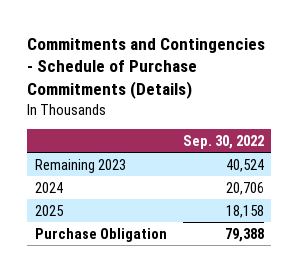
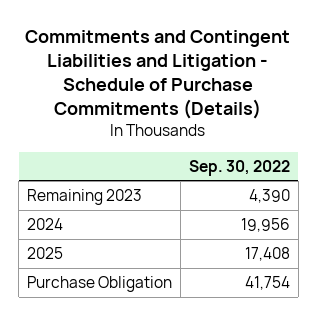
- Commitments and Contingencies - Schedule of Purchase Commitments (Details)
+ Commitments and Contingent Liabilities and Litigation - Schedule of Purchase Commitments (Details)
- Remaining 2023 | 40,524
- 2024 | 20,706
- 2025 | 18,158
- Purchase Obligation | 79,388
+ Remaining 2023 | 4,390
+ 2024 | 19,956
+ 2025 | 17,408
+ Purchase Obligation | 41,754

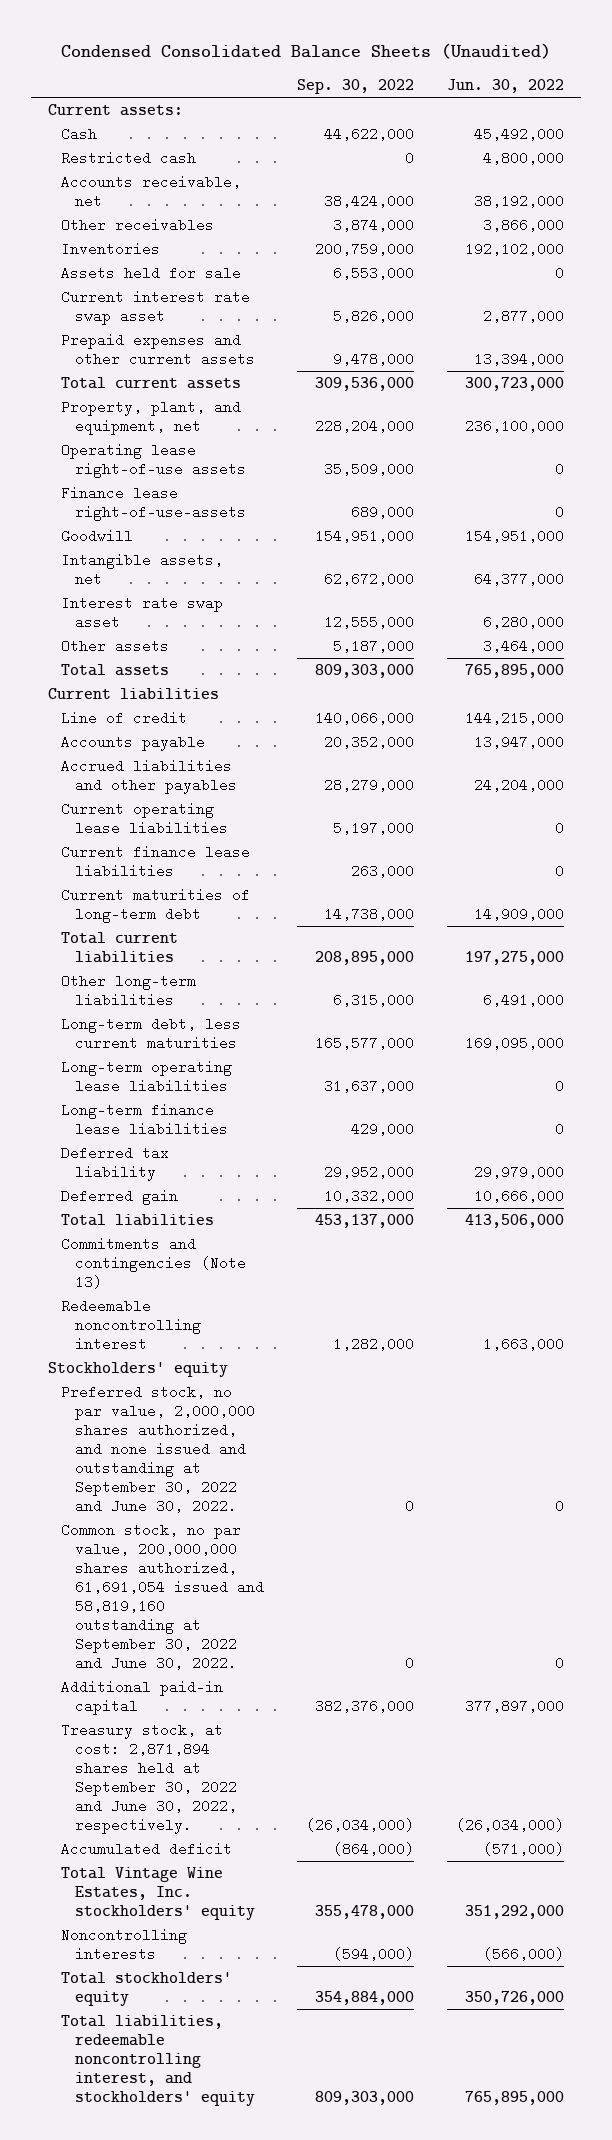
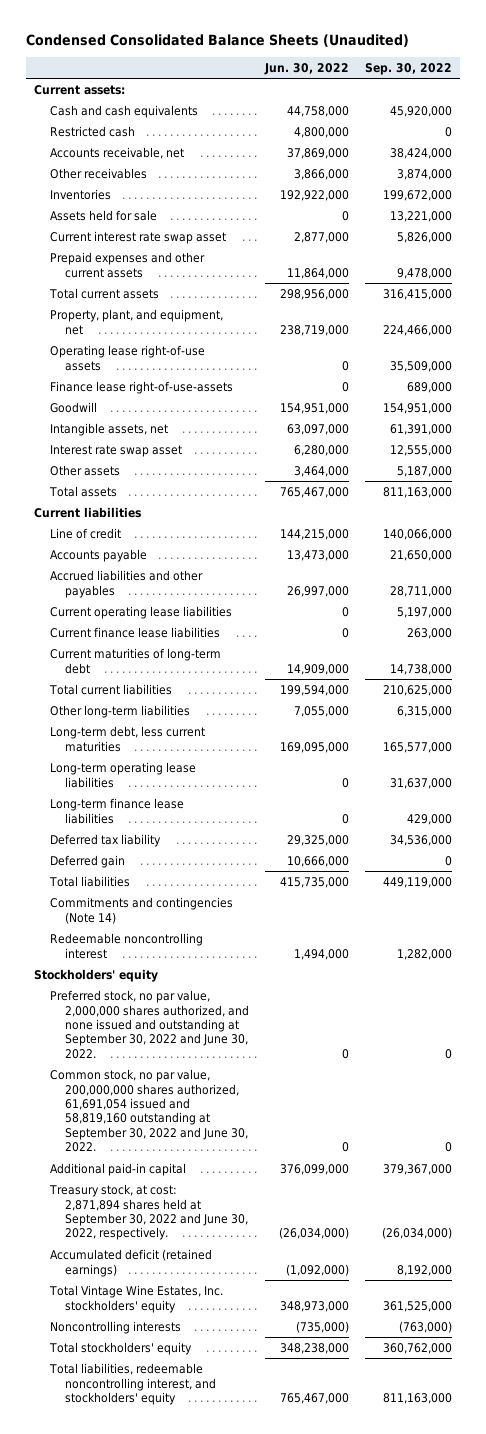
- | Sep. 30, 2022 | Jun. 30, 2022
+ | Jun. 30, 2022 | Sep. 30, 2022
- Cash | 44,622,000 | 45,492,000
+ Cash and cash equivalents | 44,758,000 | 45,920,000
- Accounts receivable, net | 38,424,000 | 38,192,000
+ Accounts receivable, net | 37,869,000 | 38,424,000
- Inventories | 200,759,000 | 192,102,000
- Assets held for sale | 6,553,000 | 0
+ Inventories | 192,922,000 | 199,672,000
+ Assets held for sale | 0 | 13,221,000
- Prepaid expenses and other current assets | 9,478,000 | 13,394,000
- Total current assets | 309,536,000 | 300,723,000
- Property, plant, and equipment, net | 228,204,000 | 236,100,000
+ Prepaid expenses and other current assets | 11,864,000 | 9,478,000
+ Total current assets | 298,956,000 | 316,415,000
+ Property, plant, and equipment, net | 238,719,000 | 224,466,000
- Intangible assets, net | 62,672,000 | 64,377,000
+ Intangible assets, net | 63,097,000 | 61,391,000
- Total assets | 809,303,000 | 765,895,000
+ Total assets | 765,467,000 | 811,163,000
- Accounts payable | 20,352,000 | 13,947,000
- Accrued liabilities and other payables | 28,279,000 | 24,204,000
+ Accounts payable | 13,473,000 | 21,650,000
+ Accrued liabilities and other payables | 26,997,000 | 28,711,000
- Total current liabilities | 208,895,000 | 197,275,000
- Other long-term liabilities | 6,315,000 | 6,491,000
+ Total current liabilities | 199,594,000 | 210,625,000
+ Other long-term liabilities | 7,055,000 | 6,315,000
- Deferred tax liability | 29,952,000 | 29,979,000
- Deferred gain | 10,332,000 | 10,666,000
- Total liabilities | 453,137,000 | 413,506,000
- Commitments and contingencies (Note 13)
- Redeemable noncontrolling interest | 1,282,000 | 1,663,000
+ Deferred tax liability | 29,325,000 | 34,536,000
+ Deferred gain | 10,666,000 | 0
+ Total liabilities | 415,735,000 | 449,119,000
+ Commitments and contingencies (Note 14)
+ Redeemable noncontrolling interest | 1,494,000 | 1,282,000
- Additional paid-in capital | 382,376,000 | 377,897,000
+ Additional paid-in capital | 376,099,000 | 379,367,000
- Accumulated deficit | (864,000) | (571,000)
- Total Vintage Wine Estates, Inc. stockholders' equity | 355,478,000 | 351,292,000
- Noncontrolling interests | (594,000) | (566,000)
- Total stockholders' equity | 354,884,000 | 350,726,000
- Total liabilities, redeemable noncontrolling interest, and stockholders' equity | 809,303,000 | 765,895,000
+ Accumulated deficit (retained earnings) | (1,092,000) | 8,192,000
+ Total Vintage Wine Estates, Inc. stockholders' equity | 348,973,000 | 361,525,000
+ Noncontrolling interests | (735,000) | (763,000)
+ Total stockholders' equity | 348,238,000 | 360,762,000
+ Total liabilities, redeemable noncontrolling interest, and stockholders' equity | 765,467,000 | 811,163,000

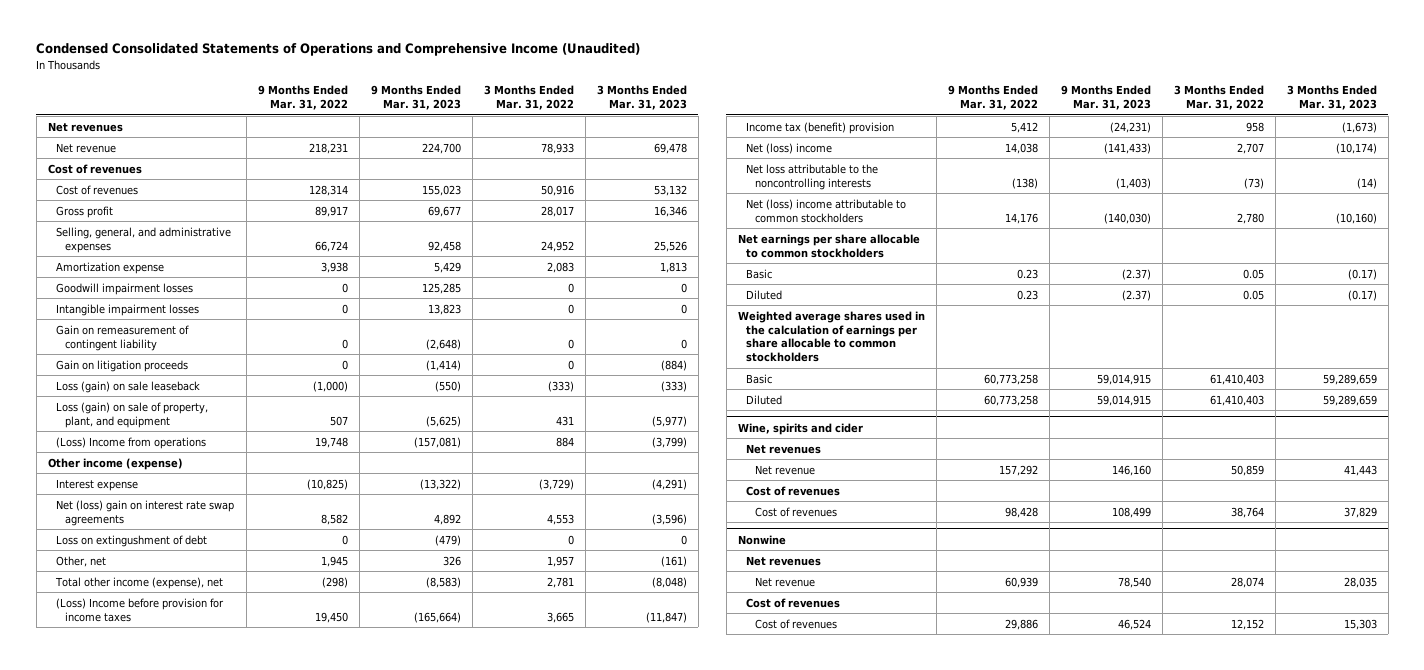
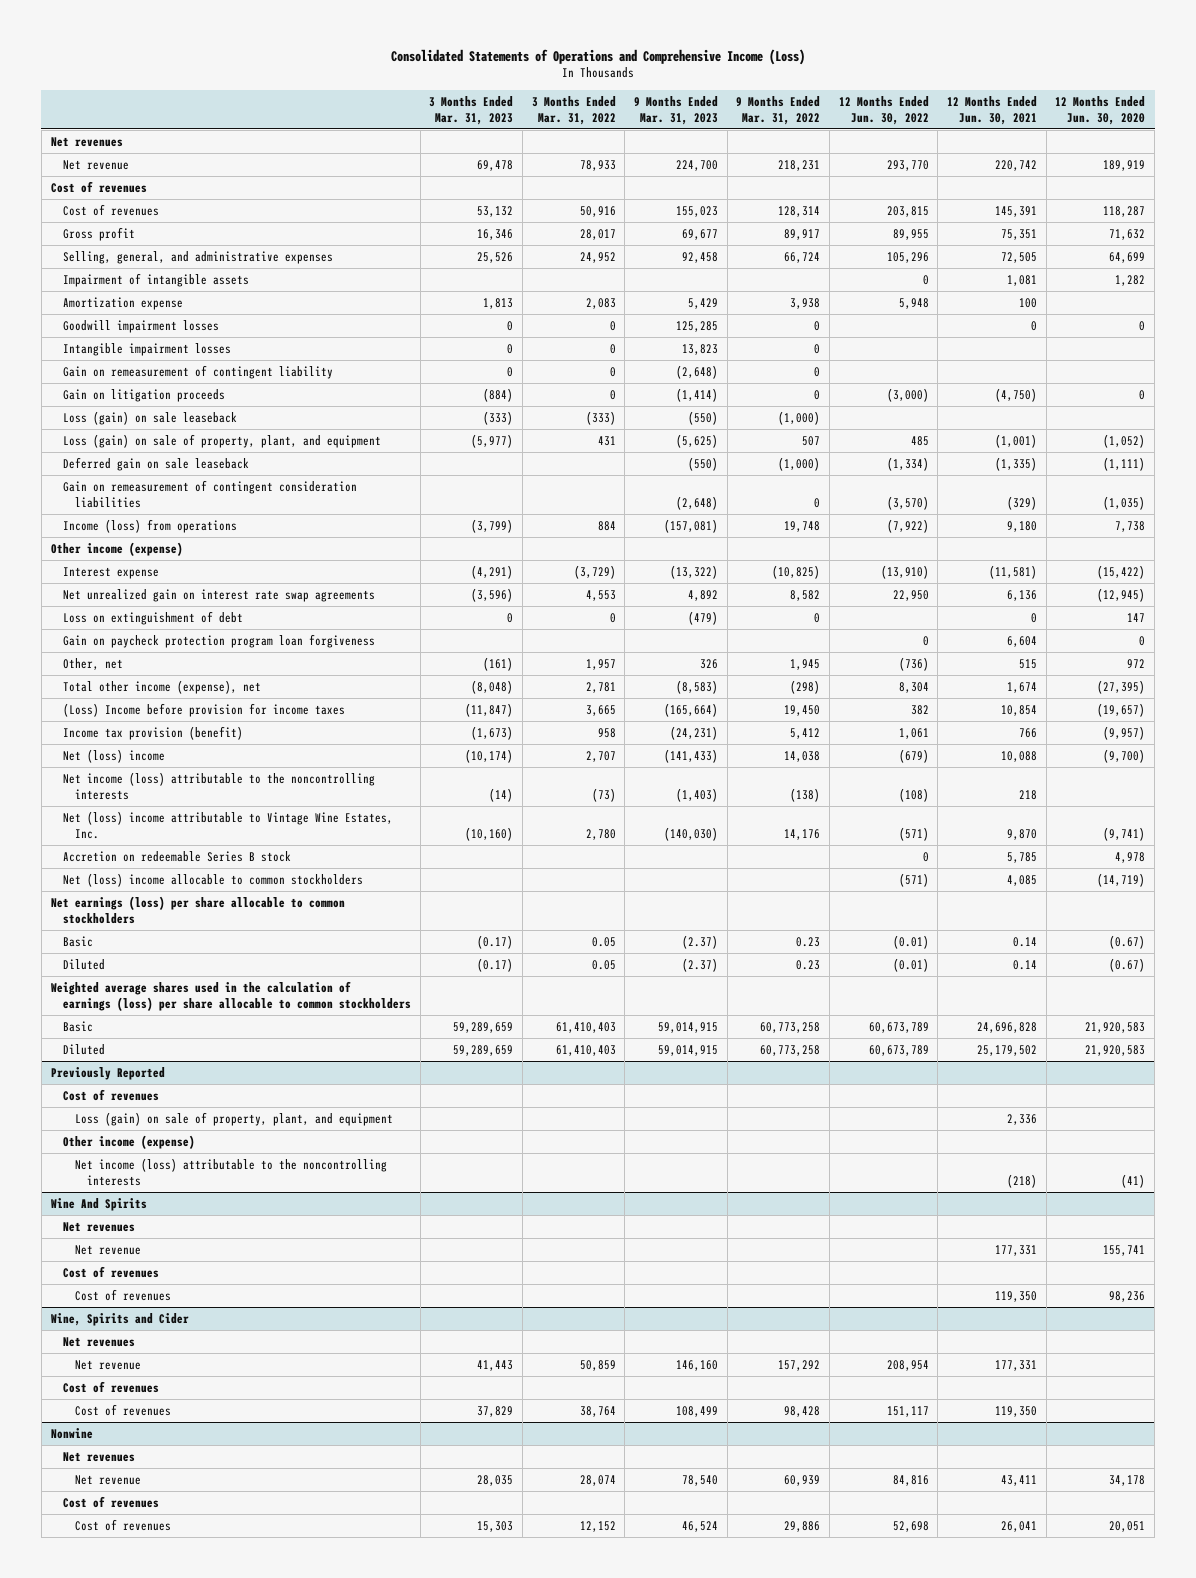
- Condensed Consolidated Statements of Operations and Comprehensive Income (Unaudited)
+ Consolidated Statements of Operations and Comprehensive Income (Loss)
- | 9 Months Ended Mar. 31, 2022 | 9 Months Ended Mar. 31, 2023 | 3 Months Ended Mar. 31, 2022 | 3 Months Ended Mar. 31, 2023
+ | 3 Months Ended Mar. 31, 2023 | 3 Months Ended Mar. 31, 2022 | 9 Months Ended Mar. 31, 2023 | 9 Months Ended Mar. 31, 2022 | 12 Months Ended Jun. 30, 2022 | 12 Months Ended Jun. 30, 2021 | 12 Months Ended Jun. 30, 2020
+ Impairment of intangible assets | | | | | 0 | 1,081 | 1,282
- (Loss) Income from operations | 19,748 | (157,081) | 884 | (3,799)
+ Deferred gain on sale leaseback | | | (550) | (1,000) | (1,334) | (1,335) | (1,111)
+ Gain on remeasurement of contingent consideration liabilities | | | (2,648) | 0 | (3,570) | (329) | (1,035)
+ Income (loss) from operations | (3,799) | 884 | (157,081) | 19,748 | (7,922) | 9,180 | 7,738
- Net (loss) gain on interest rate swap agreements | 8,582 | 4,892 | 4,553 | (3,596)
- Loss on extingushment of debt | 0 | (479) | 0 | 0
+ Net unrealized gain on interest rate swap agreements | (3,596) | 4,553 | 4,892 | 8,582 | 22,950 | 6,136 | (12,945)
+ Loss on extinguishment of debt | 0 | 0 | (479) | 0 | | 0 | 147
+ Gain on paycheck protection program loan forgiveness | | | | | 0 | 6,604 | 0
- Income tax (benefit) provision | 5,412 | (24,231) | 958 | (1,673)
+ Income tax provision (benefit) | (1,673) | 958 | (24,231) | 5,412 | 1,061 | 766 | (9,957)
- Net loss attributable to the noncontrolling interests | (138) | (1,403) | (73) | (14)
- Net (loss) income attributable to common stockholders | 14,176 | (140,030) | 2,780 | (10,160)
- Net earnings per share allocable to common stockholders
+ Net income (loss) attributable to the noncontrolling interests | (14) | (73) | (1,403) | (138) | (108) | 218 |
+ Net (loss) income attributable to Vintage Wine Estates, Inc. | (10,160) | 2,780 | (140,030) | 14,176 | (571) | 9,870 | (9,741)
+ Accretion on redeemable Series B stock | | | | | 0 | 5,785 | 4,978
+ Net (loss) income allocable to common stockholders | | | | | (571) | 4,085 | (14,719)
+ Net earnings (loss) per share allocable to common stockholders
- Weighted average shares used in the calculation of earnings per share allocable to common stockholders
+ Weighted average shares used in the calculation of earnings (loss) per share allocable to common stockholders
- Wine, spirits and cider
+ Previously Reported
+ Cost of revenues
+ Loss (gain) on sale of property, plant, and equipment | | | | | | 2,336 |
+ Other income (expense)
+ Net income (loss) attributable to the noncontrolling interests | | | | | | (218) | (41)
+ Wine And Spirits
+ Net revenue | | | | | | 177,331 | 155,741
+ Cost of revenues
+ Cost of revenues | | | | | | 119,350 | 98,236
+ Wine, Spirits and Cider
+ Net revenues

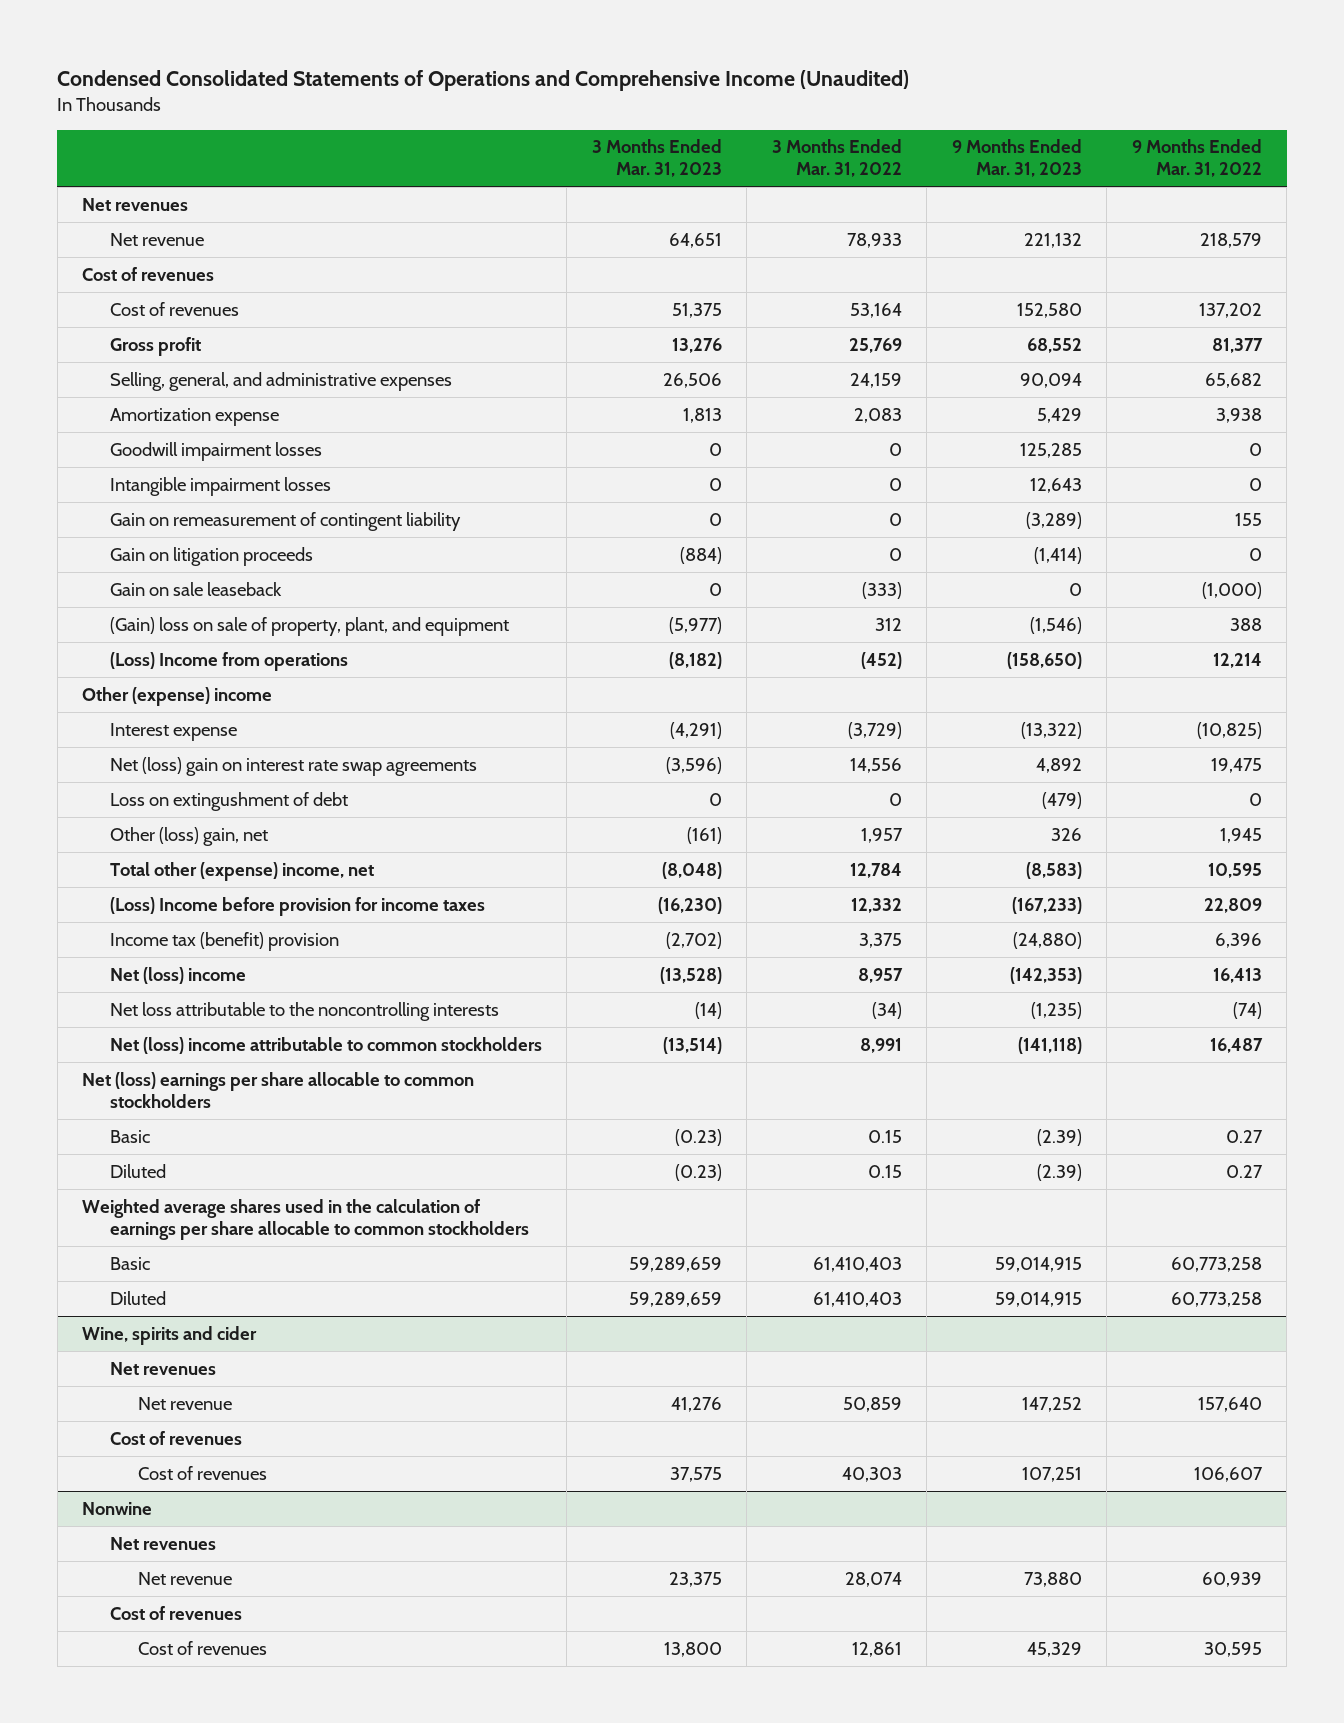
- Consolidated Statements of Operations and Comprehensive Income (Loss)
+ Condensed Consolidated Statements of Operations and Comprehensive Income (Unaudited)
- | 3 Months Ended Mar. 31, 2023 | 3 Months Ended Mar. 31, 2022 | 9 Months Ended Mar. 31, 2023 | 9 Months Ended Mar. 31, 2022 | 12 Months Ended Jun. 30, 2022 | 12 Months Ended Jun. 30, 2021 | 12 Months Ended Jun. 30, 2020
+ | 3 Months Ended Mar. 31, 2023 | 3 Months Ended Mar. 31, 2022 | 9 Months Ended Mar. 31, 2023 | 9 Months Ended Mar. 31, 2022
- Net revenue | 69,478 | 78,933 | 224,700 | 218,231 | 293,770 | 220,742 | 189,919
+ Net revenue | 64,651 | 78,933 | 221,132 | 218,579
- Cost of revenues | 53,132 | 50,916 | 155,023 | 128,314 | 203,815 | 145,391 | 118,287
- Gross profit | 16,346 | 28,017 | 69,677 | 89,917 | 89,955 | 75,351 | 71,632
- Selling, general, and administrative expenses | 25,526 | 24,952 | 92,458 | 66,724 | 105,296 | 72,505 | 64,699
- Impairment of intangible assets | | | | | 0 | 1,081 | 1,282
+ Cost of revenues | 51,375 | 53,164 | 152,580 | 137,202
+ Gross profit | 13,276 | 25,769 | 68,552 | 81,377
+ Selling, general, and administrative expenses | 26,506 | 24,159 | 90,094 | 65,682
- Intangible impairment losses | 0 | 0 | 13,823 | 0 | | |
- Gain on remeasurement of contingent liability | 0 | 0 | (2,648) | 0 | | |
+ Intangible impairment losses | 0 | 0 | 12,643 | 0
+ Gain on remeasurement of contingent liability | 0 | 0 | (3,289) | 155
- Loss (gain) on sale leaseback | (333) | (333) | (550) | (1,000) | | |
- Loss (gain) on sale of property, plant, and equipment | (5,977) | 431 | (5,625) | 507 | 485 | (1,001) | (1,052)
- Deferred gain on sale leaseback | | | (550) | (1,000) | (1,334) | (1,335) | (1,111)
- Gain on remeasurement of contingent consideration liabilities | | | (2,648) | 0 | (3,570) | (329) | (1,035)
- Income (loss) from operations | (3,799) | 884 | (157,081) | 19,748 | (7,922) | 9,180 | 7,738
- Other income (expense)
+ Gain on sale leaseback | 0 | (333) | 0 | (1,000)
+ (Gain) loss on sale of property, plant, and equipment | (5,977) | 312 | (1,546) | 388
+ (Loss) Income from operations | (8,182) | (452) | (158,650) | 12,214
+ Other (expense) income
- Net unrealized gain on interest rate swap agreements | (3,596) | 4,553 | 4,892 | 8,582 | 22,950 | 6,136 | (12,945)
- Loss on extinguishment of debt | 0 | 0 | (479) | 0 | | 0 | 147
- Gain on paycheck protection program loan forgiveness | | | | | 0 | 6,604 | 0
- Other, net | (161) | 1,957 | 326 | 1,945 | (736) | 515 | 972
- Total other income (expense), net | (8,048) | 2,781 | (8,583) | (298) | 8,304 | 1,674 | (27,395)
- (Loss) Income before provision for income taxes | (11,847) | 3,665 | (165,664) | 19,450 | 382 | 10,854 | (19,657)
- Income tax provision (benefit) | (1,673) | 958 | (24,231) | 5,412 | 1,061 | 766 | (9,957)
- Net (loss) income | (10,174) | 2,707 | (141,433) | 14,038 | (679) | 10,088 | (9,700)
- Net income (loss) attributable to the noncontrolling interests | (14) | (73) | (1,403) | (138) | (108) | 218 |
- Net (loss) income attributable to Vintage Wine Estates, Inc. | (10,160) | 2,780 | (140,030) | 14,176 | (571) | 9,870 | (9,741)
- Accretion on redeemable Series B stock | | | | | 0 | 5,785 | 4,978
- Net (loss) income allocable to common stockholders | | | | | (571) | 4,085 | (14,719)
- Net earnings (loss) per share allocable to common stockholders
- Basic | (0.17) | 0.05 | (2.37) | 0.23 | (0.01) | 0.14 | (0.67)
- Diluted | (0.17) | 0.05 | (2.37) | 0.23 | (0.01) | 0.14 | (0.67)
- Weighted average shares used in the calculation of earnings (loss) per share allocable to common stockholders
+ Net (loss) gain on interest rate swap agreements | (3,596) | 14,556 | 4,892 | 19,475
+ Loss on extingushment of debt | 0 | 0 | (479) | 0
+ Other (loss) gain, net | (161) | 1,957 | 326 | 1,945
+ Total other (expense) income, net | (8,048) | 12,784 | (8,583) | 10,595
+ (Loss) Income before provision for income taxes | (16,230) | 12,332 | (167,233) | 22,809
+ Income tax (benefit) provision | (2,702) | 3,375 | (24,880) | 6,396
+ Net (loss) income | (13,528) | 8,957 | (142,353) | 16,413
+ Net loss attributable to the noncontrolling interests | (14) | (34) | (1,235) | (74)
+ Net (loss) income attributable to common stockholders | (13,514) | 8,991 | (141,118) | 16,487
+ Net (loss) earnings per share allocable to common stockholders
+ Basic | (0.23) | 0.15 | (2.39) | 0.27
+ Diluted | (0.23) | 0.15 | (2.39) | 0.27
+ Weighted average shares used in the calculation of earnings per share allocable to common stockholders
- Previously Reported
- Cost of revenues
- Loss (gain) on sale of property, plant, and equipment | | | | | | 2,336 |
- Other income (expense)
- Net income (loss) attributable to the noncontrolling interests | | | | | | (218) | (41)
- Wine And Spirits
- Net revenues
- Net revenue | | | | | | 177,331 | 155,741
- Cost of revenues
- Cost of revenues | | | | | | 119,350 | 98,236
- Wine, Spirits and Cider
+ Wine, spirits and cider
- Net revenue | 41,443 | 50,859 | 146,160 | 157,292 | 208,954 | 177,331 |
+ Net revenue | 41,276 | 50,859 | 147,252 | 157,640
- Cost of revenues | 37,829 | 38,764 | 108,499 | 98,428 | 151,117 | 119,350 |
+ Cost of revenues | 37,575 | 40,303 | 107,251 | 106,607
@ Nonwine
- Net revenue | 28,035 | 28,074 | 78,540 | 60,939 | 84,816 | 43,411 | 34,178
+ Net revenue | 23,375 | 28,074 | 73,880 | 60,939
- Cost of revenues | 15,303 | 12,152 | 46,524 | 29,886 | 52,698 | 26,041 | 20,051
+ Cost of revenues | 13,800 | 12,861 | 45,329 | 30,595

